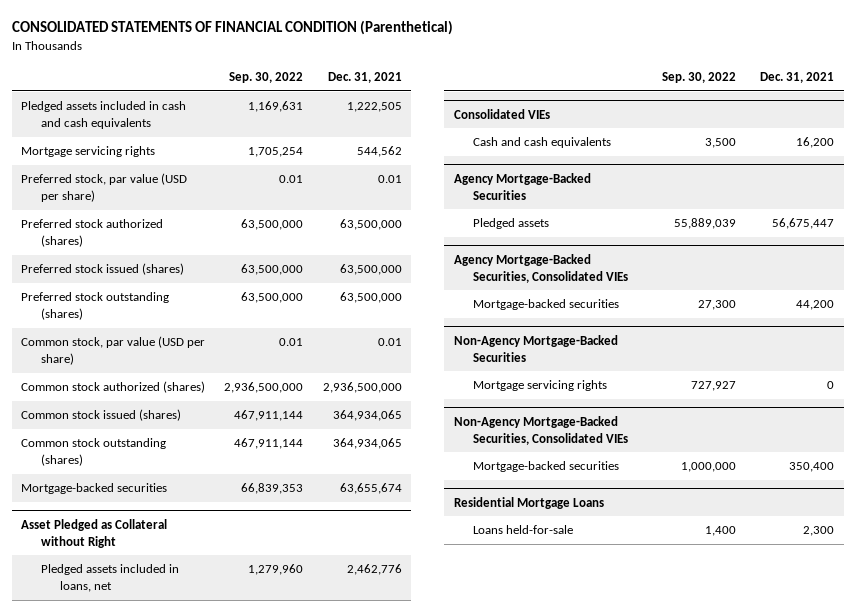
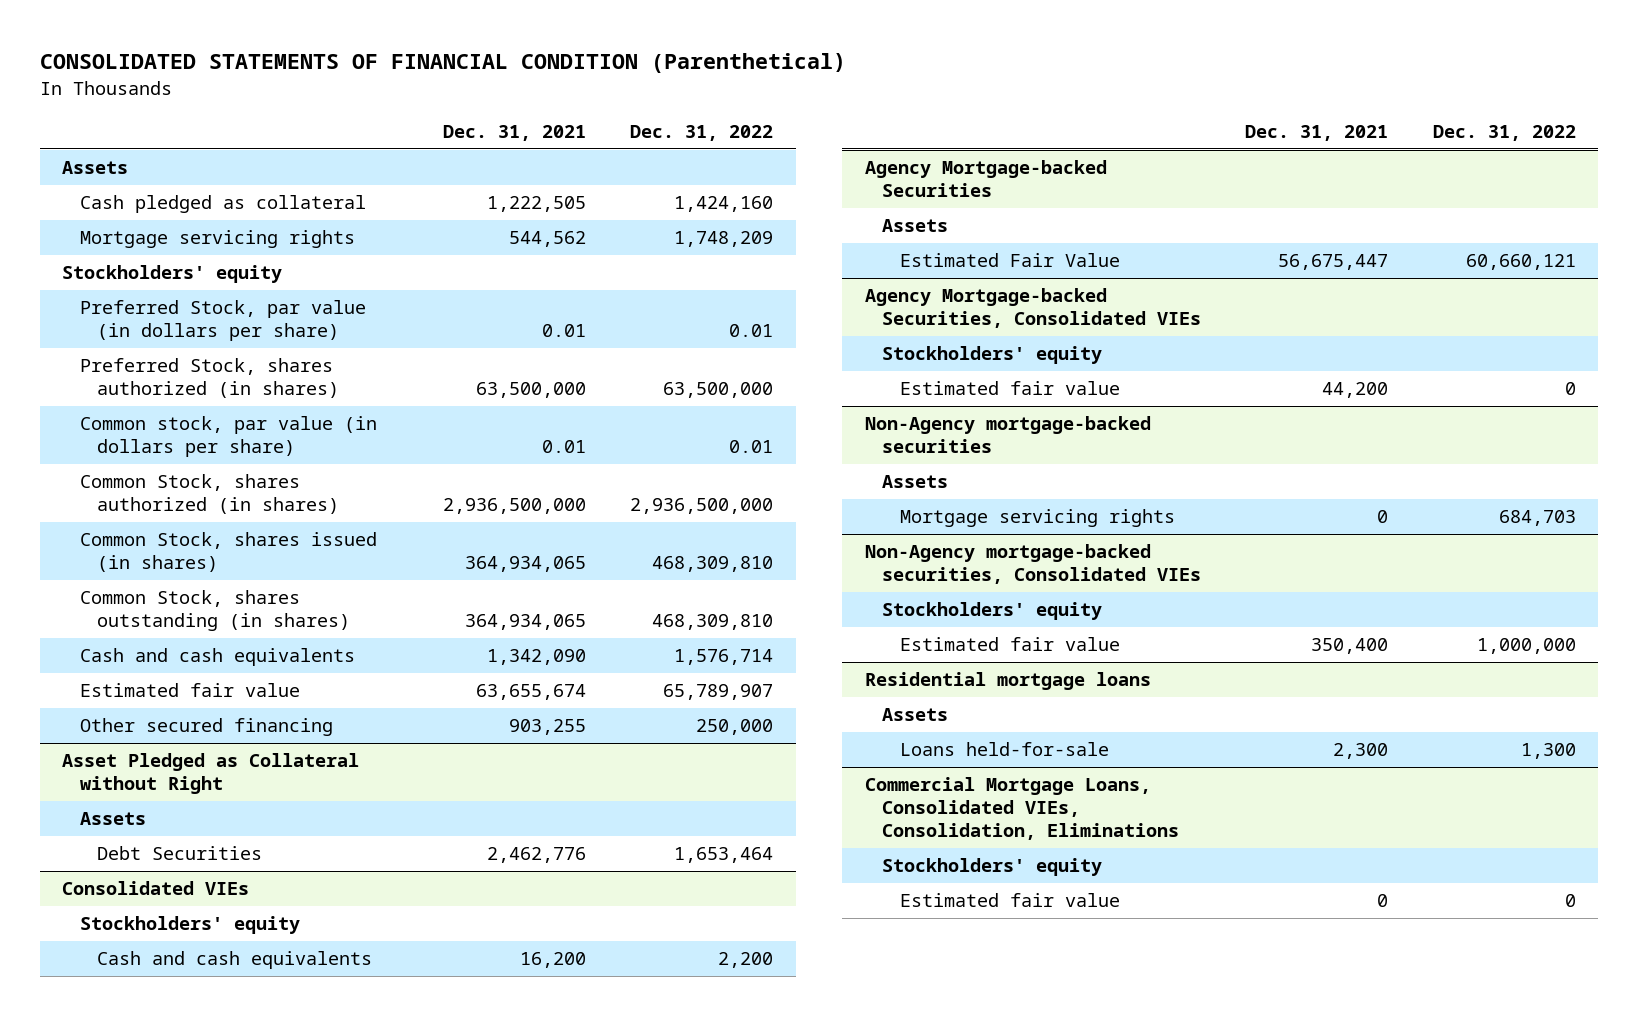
- | Sep. 30, 2022 | Dec. 31, 2021
+ | Dec. 31, 2021 | Dec. 31, 2022
- Pledged assets included in cash and cash equivalents | 1,169,631 | 1,222,505
+ Assets
+ Cash pledged as collateral | 1,222,505 | 1,424,160
- Preferred stock, par value (USD per share) | 0.01 | 0.01
- Preferred stock authorized (shares) | 63,500,000 | 63,500,000
- Preferred stock issued (shares) | 63,500,000 | 63,500,000
- Preferred stock outstanding (shares) | 63,500,000 | 63,500,000
- Common stock, par value (USD per share) | 0.01 | 0.01
- Common stock authorized (shares) | 2,936,500,000 | 2,936,500,000
- Common stock issued (shares) | 467,911,144 | 364,934,065
- Common stock outstanding (shares) | 467,911,144 | 364,934,065
- Mortgage-backed securities | 66,839,353 | 63,655,674
+ Stockholders' equity
+ Preferred Stock, par value (in dollars per share) | 0.01 | 0.01
+ Preferred Stock, shares authorized (in shares) | 63,500,000 | 63,500,000
+ Common stock, par value (in dollars per share) | 0.01 | 0.01
+ Common Stock, shares authorized (in shares) | 2,936,500,000 | 2,936,500,000
+ Common Stock, shares issued (in shares) | 364,934,065 | 468,309,810
+ Common Stock, shares outstanding (in shares) | 364,934,065 | 468,309,810
+ Cash and cash equivalents | 1,342,090 | 1,576,714
+ Estimated fair value | 63,655,674 | 65,789,907
+ Other secured financing | 903,255 | 250,000
@ Asset Pledged as Collateral without Right
- Pledged assets included in loans, net | 1,279,960 | 2,462,776
+ Assets
+ Debt Securities | 2,462,776 | 1,653,464
@ Consolidated VIEs
+ Stockholders' equity
- Agency Mortgage-Backed Securities
- Pledged assets | 55,889,039 | 56,675,447
- Agency Mortgage-Backed Securities, Consolidated VIEs
- Mortgage-backed securities | 27,300 | 44,200
- Non-Agency Mortgage-Backed Securities
+ Agency Mortgage-backed Securities
+ Assets
+ Estimated Fair Value | 56,675,447 | 60,660,121
+ Agency Mortgage-backed Securities, Consolidated VIEs
+ Stockholders' equity
+ Estimated fair value | 44,200 | 0
+ Non-Agency mortgage-backed securities
+ Assets
- Non-Agency Mortgage-Backed Securities, Consolidated VIEs
- Mortgage-backed securities | 1,000,000 | 350,400
- Residential Mortgage Loans
+ Non-Agency mortgage-backed securities, Consolidated VIEs
+ Stockholders' equity
+ Estimated fair value | 350,400 | 1,000,000
+ Residential mortgage loans
+ Assets
+ Commercial Mortgage Loans, Consolidated VIEs, Consolidation, Eliminations
+ Stockholders' equity
+ Estimated fair value | 0 | 0

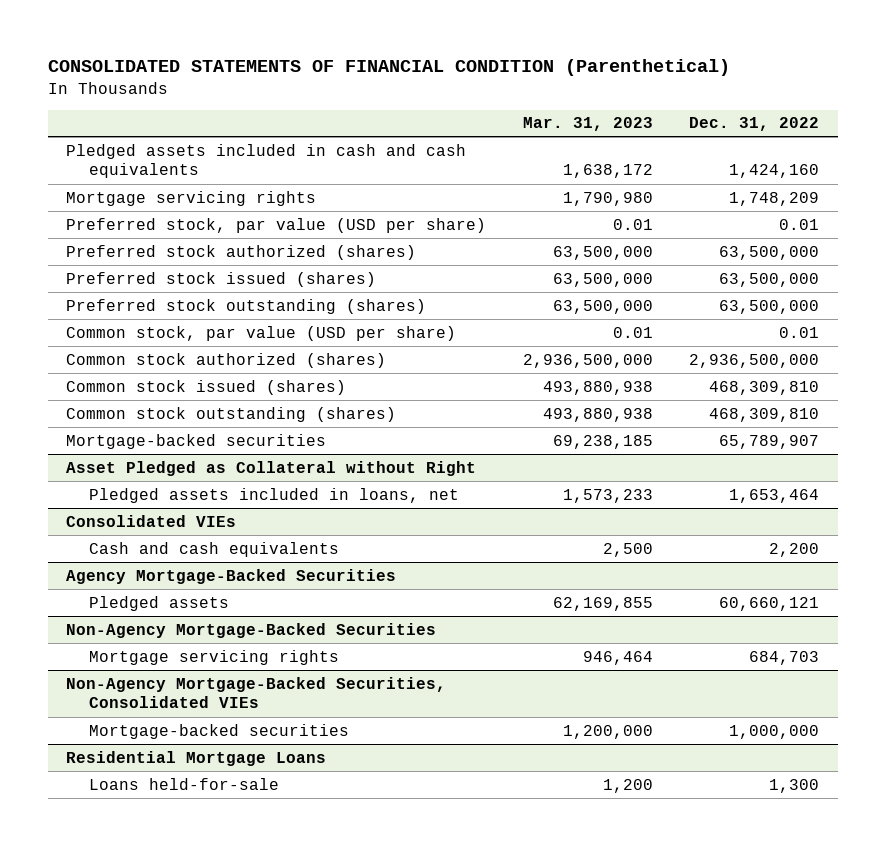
- | Dec. 31, 2021 | Dec. 31, 2022
+ | Mar. 31, 2023 | Dec. 31, 2022
- Assets
- Cash pledged as collateral | 1,222,505 | 1,424,160
+ Pledged assets included in cash and cash equivalents | 1,638,172 | 1,424,160
- Stockholders' equity
- Preferred Stock, par value (in dollars per share) | 0.01 | 0.01
- Preferred Stock, shares authorized (in shares) | 63,500,000 | 63,500,000
- Common stock, par value (in dollars per share) | 0.01 | 0.01
- Common Stock, shares authorized (in shares) | 2,936,500,000 | 2,936,500,000
- Common Stock, shares issued (in shares) | 364,934,065 | 468,309,810
- Common Stock, shares outstanding (in shares) | 364,934,065 | 468,309,810
- Cash and cash equivalents | 1,342,090 | 1,576,714
- Estimated fair value | 63,655,674 | 65,789,907
- Other secured financing | 903,255 | 250,000
+ Preferred stock, par value (USD per share) | 0.01 | 0.01
+ Preferred stock authorized (shares) | 63,500,000 | 63,500,000
+ Preferred stock issued (shares) | 63,500,000 | 63,500,000
+ Preferred stock outstanding (shares) | 63,500,000 | 63,500,000
+ Common stock, par value (USD per share) | 0.01 | 0.01
+ Common stock authorized (shares) | 2,936,500,000 | 2,936,500,000
+ Common stock issued (shares) | 493,880,938 | 468,309,810
+ Common stock outstanding (shares) | 493,880,938 | 468,309,810
+ Mortgage-backed securities | 69,238,185 | 65,789,907
@ Asset Pledged as Collateral without Right
- Assets
- Debt Securities | 2,462,776 | 1,653,464
+ Pledged assets included in loans, net | 1,573,233 | 1,653,464
@ Consolidated VIEs
- Stockholders' equity
- Agency Mortgage-backed Securities
- Assets
- Estimated Fair Value | 56,675,447 | 60,660,121
- Agency Mortgage-backed Securities, Consolidated VIEs
- Stockholders' equity
- Estimated fair value | 44,200 | 0
- Non-Agency mortgage-backed securities
- Assets
+ Agency Mortgage-Backed Securities
+ Pledged assets | 62,169,855 | 60,660,121
+ Non-Agency Mortgage-Backed Securities
- Non-Agency mortgage-backed securities, Consolidated VIEs
- Stockholders' equity
- Estimated fair value | 350,400 | 1,000,000
- Residential mortgage loans
- Assets
+ Non-Agency Mortgage-Backed Securities, Consolidated VIEs
+ Mortgage-backed securities | 1,200,000 | 1,000,000
+ Residential Mortgage Loans
- Commercial Mortgage Loans, Consolidated VIEs, Consolidation, Eliminations
- Stockholders' equity
- Estimated fair value | 0 | 0

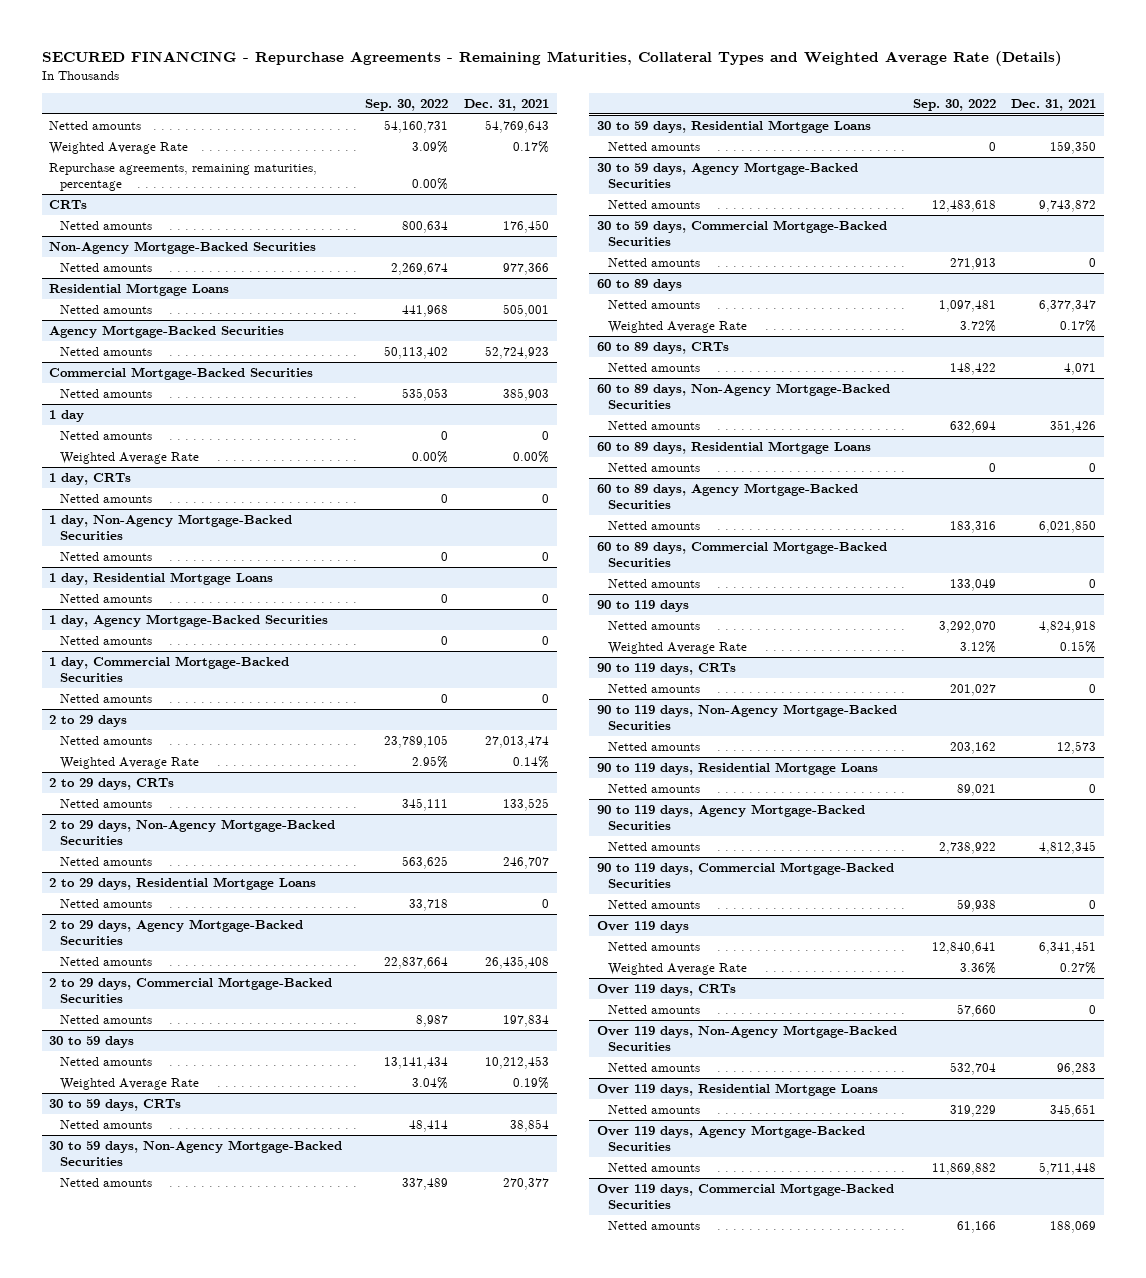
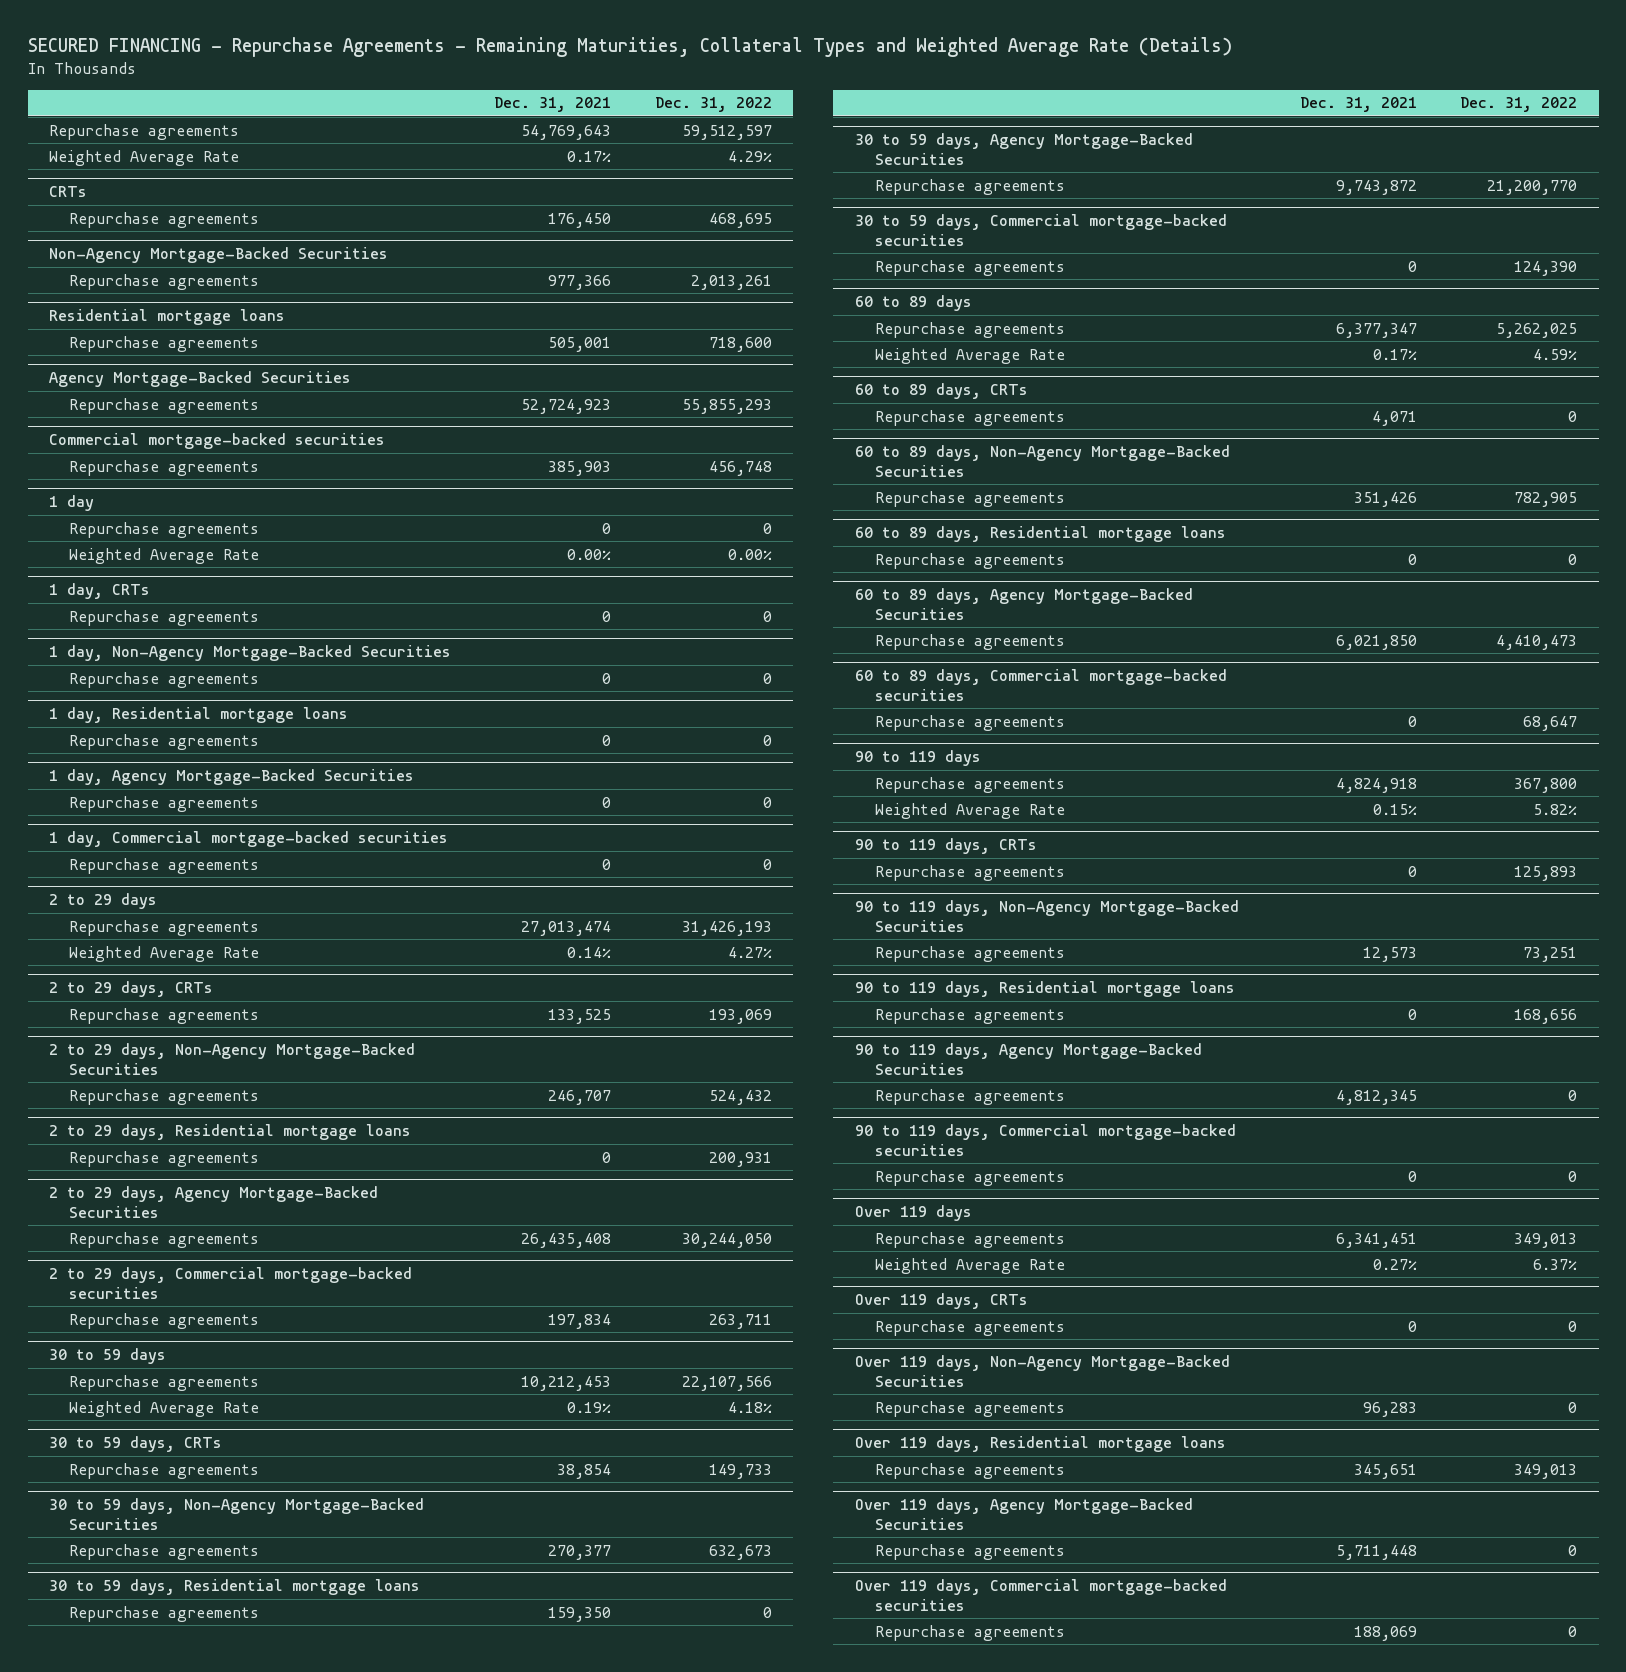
- | Sep. 30, 2022 | Dec. 31, 2021
+ | Dec. 31, 2021 | Dec. 31, 2022
- Netted amounts | 54,160,731 | 54,769,643
+ Repurchase agreements | 54,769,643 | 59,512,597
- Repurchase agreements, remaining maturities, percentage | 0.00% |
@ CRTs
- Netted amounts | 800,634 | 176,450
+ Repurchase agreements | 176,450 | 468,695
@ Non-Agency Mortgage-Backed Securities
- Netted amounts | 2,269,674 | 977,366
- Residential Mortgage Loans
- Netted amounts | 441,968 | 505,001
@ Non-Agency Mortgage-Backed Securities
+ Repurchase agreements | 977,366 | 2,013,261
+ Residential mortgage loans
+ Repurchase agreements | 505,001 | 718,600
@ Agency Mortgage-Backed Securities
- Netted amounts | 50,113,402 | 52,724,923
- Commercial Mortgage-Backed Securities
- Netted amounts | 535,053 | 385,903
@ Agency Mortgage-Backed Securities
+ Repurchase agreements | 52,724,923 | 55,855,293
+ Commercial mortgage-backed securities
+ Repurchase agreements | 385,903 | 456,748
@ 1 day
- Netted amounts | 0 | 0
+ Repurchase agreements | 0 | 0
@ 1 day, CRTs
- Netted amounts | 0 | 0
+ Repurchase agreements | 0 | 0
@ 1 day, Non-Agency Mortgage-Backed Securities
- Netted amounts | 0 | 0
- 1 day, Residential Mortgage Loans
- Netted amounts | 0 | 0
@ 1 day, Non-Agency Mortgage-Backed Securities
+ Repurchase agreements | 0 | 0
+ 1 day, Residential mortgage loans
+ Repurchase agreements | 0 | 0
@ 1 day, Agency Mortgage-Backed Securities
- Netted amounts | 0 | 0
- 1 day, Commercial Mortgage-Backed Securities
- Netted amounts | 0 | 0
@ 1 day, Agency Mortgage-Backed Securities
+ Repurchase agreements | 0 | 0
+ 1 day, Commercial mortgage-backed securities
+ Repurchase agreements | 0 | 0
@ 2 to 29 days
- Netted amounts | 23,789,105 | 27,013,474
+ Repurchase agreements | 27,013,474 | 31,426,193
@ 2 to 29 days, CRTs
- Netted amounts | 345,111 | 133,525
+ Repurchase agreements | 133,525 | 193,069
@ 2 to 29 days, Non-Agency Mortgage-Backed Securities
- Netted amounts | 563,625 | 246,707
- 2 to 29 days, Residential Mortgage Loans
- Netted amounts | 33,718 | 0
@ 2 to 29 days, Non-Agency Mortgage-Backed Securities
+ Repurchase agreements | 246,707 | 524,432
+ 2 to 29 days, Residential mortgage loans
+ Repurchase agreements | 0 | 200,931
@ 2 to 29 days, Agency Mortgage-Backed Securities
- Netted amounts | 22,837,664 | 26,435,408
- 2 to 29 days, Commercial Mortgage-Backed Securities
- Netted amounts | 8,987 | 197,834
@ 2 to 29 days, Agency Mortgage-Backed Securities
+ Repurchase agreements | 26,435,408 | 30,244,050
+ 2 to 29 days, Commercial mortgage-backed securities
+ Repurchase agreements | 197,834 | 263,711
@ 30 to 59 days
- Netted amounts | 13,141,434 | 10,212,453
+ Repurchase agreements | 10,212,453 | 22,107,566
@ 30 to 59 days, CRTs
- Netted amounts | 48,414 | 38,854
+ Repurchase agreements | 38,854 | 149,733
@ 30 to 59 days, Non-Agency Mortgage-Backed Securities
- Netted amounts | 337,489 | 270,377
- 30 to 59 days, Residential Mortgage Loans
- Netted amounts | 0 | 159,350
@ 30 to 59 days, Non-Agency Mortgage-Backed Securities
+ Repurchase agreements | 270,377 | 632,673
+ 30 to 59 days, Residential mortgage loans
+ Repurchase agreements | 159,350 | 0
@ 30 to 59 days, Agency Mortgage-Backed Securities
- Netted amounts | 12,483,618 | 9,743,872
- 30 to 59 days, Commercial Mortgage-Backed Securities
- Netted amounts | 271,913 | 0
@ 30 to 59 days, Agency Mortgage-Backed Securities
+ Repurchase agreements | 9,743,872 | 21,200,770
+ 30 to 59 days, Commercial mortgage-backed securities
+ Repurchase agreements | 0 | 124,390
@ 60 to 89 days
- Netted amounts | 1,097,481 | 6,377,347
+ Repurchase agreements | 6,377,347 | 5,262,025
@ 60 to 89 days, CRTs
- Netted amounts | 148,422 | 4,071
+ Repurchase agreements | 4,071 | 0
@ 60 to 89 days, Non-Agency Mortgage-Backed Securities
- Netted amounts | 632,694 | 351,426
- 60 to 89 days, Residential Mortgage Loans
- Netted amounts | 0 | 0
@ 60 to 89 days, Non-Agency Mortgage-Backed Securities
+ Repurchase agreements | 351,426 | 782,905
+ 60 to 89 days, Residential mortgage loans
+ Repurchase agreements | 0 | 0
@ 60 to 89 days, Agency Mortgage-Backed Securities
- Netted amounts | 183,316 | 6,021,850
- 60 to 89 days, Commercial Mortgage-Backed Securities
- Netted amounts | 133,049 | 0
@ 60 to 89 days, Agency Mortgage-Backed Securities
+ Repurchase agreements | 6,021,850 | 4,410,473
+ 60 to 89 days, Commercial mortgage-backed securities
+ Repurchase agreements | 0 | 68,647
@ 90 to 119 days
- Netted amounts | 3,292,070 | 4,824,918
+ Repurchase agreements | 4,824,918 | 367,800
@ 90 to 119 days, CRTs
- Netted amounts | 201,027 | 0
+ Repurchase agreements | 0 | 125,893
@ 90 to 119 days, Non-Agency Mortgage-Backed Securities
- Netted amounts | 203,162 | 12,573
- 90 to 119 days, Residential Mortgage Loans
- Netted amounts | 89,021 | 0
@ 90 to 119 days, Non-Agency Mortgage-Backed Securities
+ Repurchase agreements | 12,573 | 73,251
+ 90 to 119 days, Residential mortgage loans
+ Repurchase agreements | 0 | 168,656
@ 90 to 119 days, Agency Mortgage-Backed Securities
- Netted amounts | 2,738,922 | 4,812,345
- 90 to 119 days, Commercial Mortgage-Backed Securities
- Netted amounts | 59,938 | 0
@ 90 to 119 days, Agency Mortgage-Backed Securities
+ Repurchase agreements | 4,812,345 | 0
+ 90 to 119 days, Commercial mortgage-backed securities
+ Repurchase agreements | 0 | 0
@ Over 119 days
- Netted amounts | 12,840,641 | 6,341,451
+ Repurchase agreements | 6,341,451 | 349,013
@ Over 119 days, CRTs
- Netted amounts | 57,660 | 0
+ Repurchase agreements | 0 | 0
@ Over 119 days, Non-Agency Mortgage-Backed Securities
- Netted amounts | 532,704 | 96,283
- Over 119 days, Residential Mortgage Loans
- Netted amounts | 319,229 | 345,651
@ Over 119 days, Non-Agency Mortgage-Backed Securities
+ Repurchase agreements | 96,283 | 0
+ Over 119 days, Residential mortgage loans
+ Repurchase agreements | 345,651 | 349,013
@ Over 119 days, Agency Mortgage-Backed Securities
- Netted amounts | 11,869,882 | 5,711,448
- Over 119 days, Commercial Mortgage-Backed Securities
- Netted amounts | 61,166 | 188,069
@ Over 119 days, Agency Mortgage-Backed Securities
+ Repurchase agreements | 5,711,448 | 0
+ Over 119 days, Commercial mortgage-backed securities
+ Repurchase agreements | 188,069 | 0

